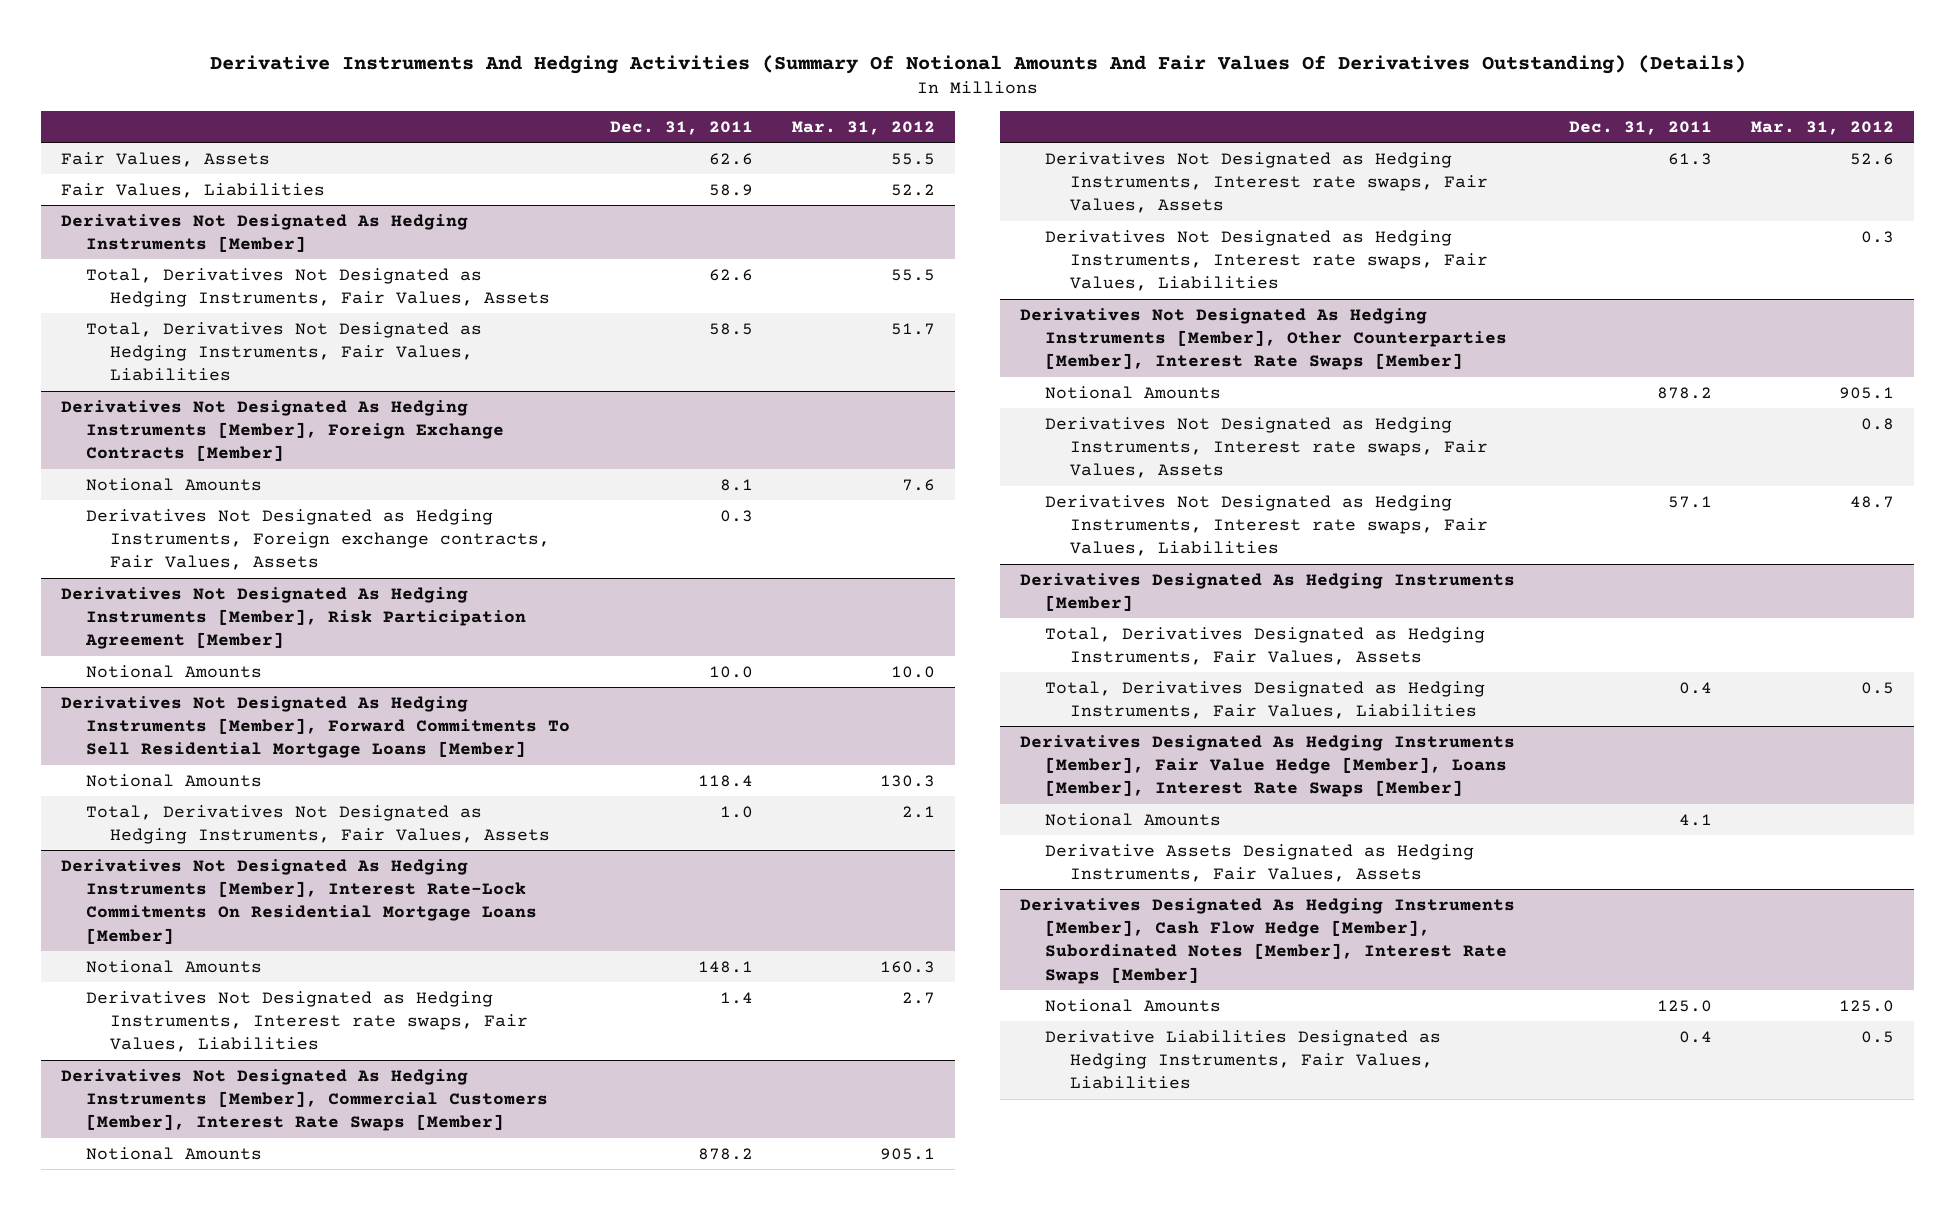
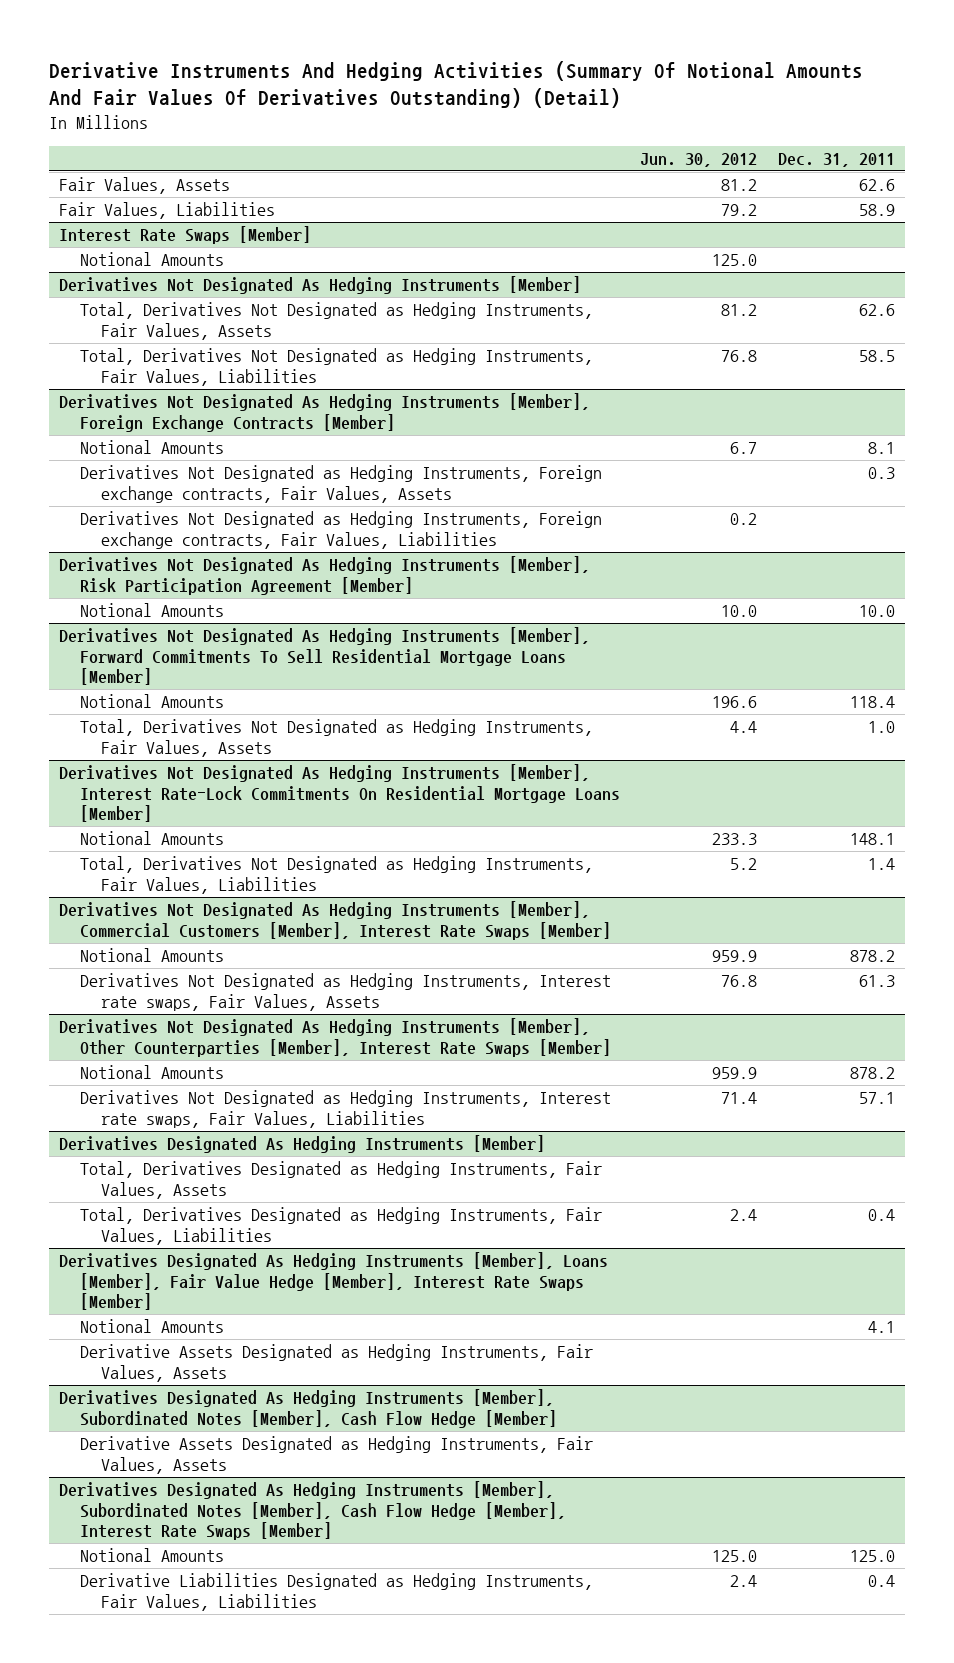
- Derivative Instruments And Hedging Activities (Summary Of Notional Amounts And Fair Values Of Derivatives Outstanding) (Details)
+ Derivative Instruments And Hedging Activities (Summary Of Notional Amounts And Fair Values Of Derivatives Outstanding) (Detail)
- | Dec. 31, 2011 | Mar. 31, 2012
+ | Jun. 30, 2012 | Dec. 31, 2011
+ Interest Rate Swaps [Member]
+ Notional Amounts | 125.0 |
@ Derivatives Not Designated As Hedging Instruments [Member], Foreign Exchange Contracts [Member]
+ Derivatives Not Designated as Hedging Instruments, Foreign exchange contracts, Fair Values, Liabilities | 0.2 |
@ Derivatives Not Designated As Hedging Instruments [Member], Interest Rate-Lock Commitments On Residential Mortgage Loans [Member]
- Derivatives Not Designated as Hedging Instruments, Interest rate swaps, Fair Values, Liabilities | 1.4 | 2.7
+ Total, Derivatives Not Designated as Hedging Instruments, Fair Values, Liabilities | 5.2 | 1.4
@ Derivatives Not Designated As Hedging Instruments [Member], Commercial Customers [Member], Interest Rate Swaps [Member]
- Derivatives Not Designated as Hedging Instruments, Interest rate swaps, Fair Values, Liabilities | | 0.3
@ Derivatives Not Designated As Hedging Instruments [Member], Other Counterparties [Member], Interest Rate Swaps [Member]
- Derivatives Not Designated as Hedging Instruments, Interest rate swaps, Fair Values, Assets | | 0.8
- Derivatives Designated As Hedging Instruments [Member], Fair Value Hedge [Member], Loans [Member], Interest Rate Swaps [Member]
+ Derivatives Designated As Hedging Instruments [Member], Loans [Member], Fair Value Hedge [Member], Interest Rate Swaps [Member]
- Derivatives Designated As Hedging Instruments [Member], Cash Flow Hedge [Member], Subordinated Notes [Member], Interest Rate Swaps [Member]
+ Derivatives Designated As Hedging Instruments [Member], Subordinated Notes [Member], Cash Flow Hedge [Member]
+ Derivative Assets Designated as Hedging Instruments, Fair Values, Assets
+ Derivatives Designated As Hedging Instruments [Member], Subordinated Notes [Member], Cash Flow Hedge [Member], Interest Rate Swaps [Member]

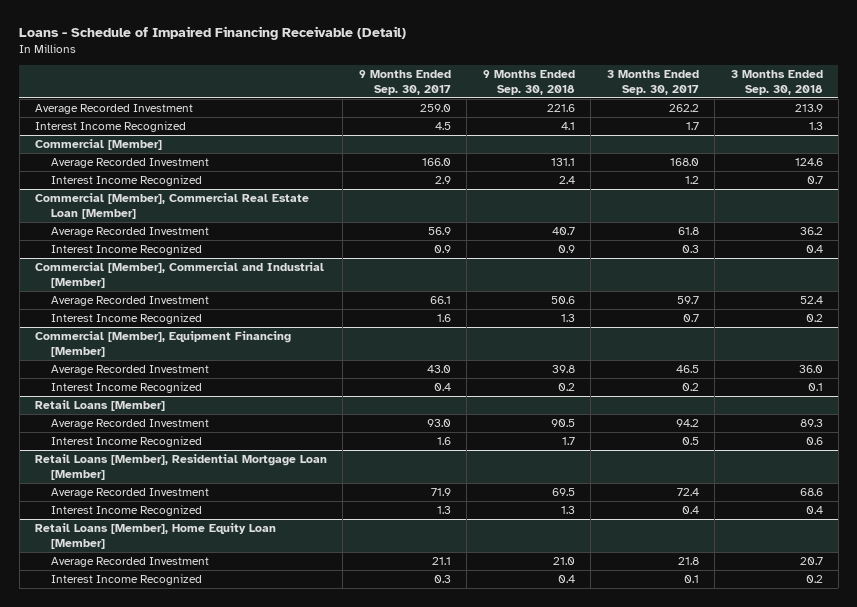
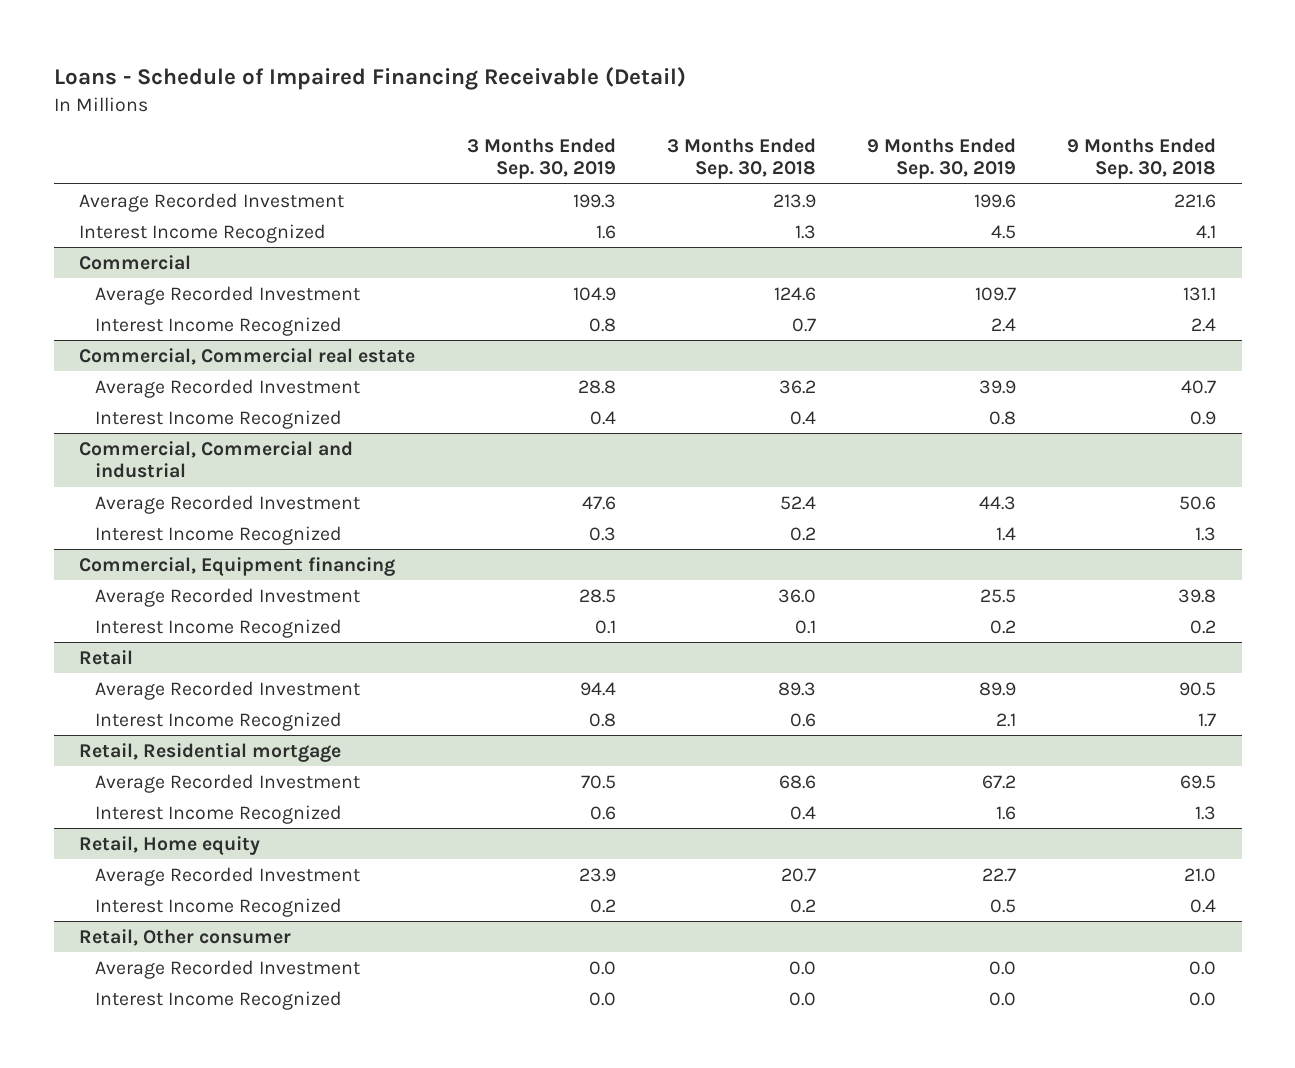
- | 9 Months Ended Sep. 30, 2017 | 9 Months Ended Sep. 30, 2018 | 3 Months Ended Sep. 30, 2017 | 3 Months Ended Sep. 30, 2018
+ | 3 Months Ended Sep. 30, 2019 | 3 Months Ended Sep. 30, 2018 | 9 Months Ended Sep. 30, 2019 | 9 Months Ended Sep. 30, 2018
- Commercial [Member]
+ Commercial
- Commercial [Member], Commercial Real Estate Loan [Member]
+ Commercial, Commercial real estate
- Commercial [Member], Commercial and Industrial [Member]
+ Commercial, Commercial and industrial
- Commercial [Member], Equipment Financing [Member]
+ Commercial, Equipment financing
- Retail Loans [Member]
+ Retail
- Retail Loans [Member], Residential Mortgage Loan [Member]
+ Retail, Residential mortgage
- Retail Loans [Member], Home Equity Loan [Member]
+ Retail, Home equity
+ Retail, Other consumer
+ Average Recorded Investment | 0.0 | 0.0 | 0.0 | 0.0
+ Interest Income Recognized | 0.0 | 0.0 | 0.0 | 0.0

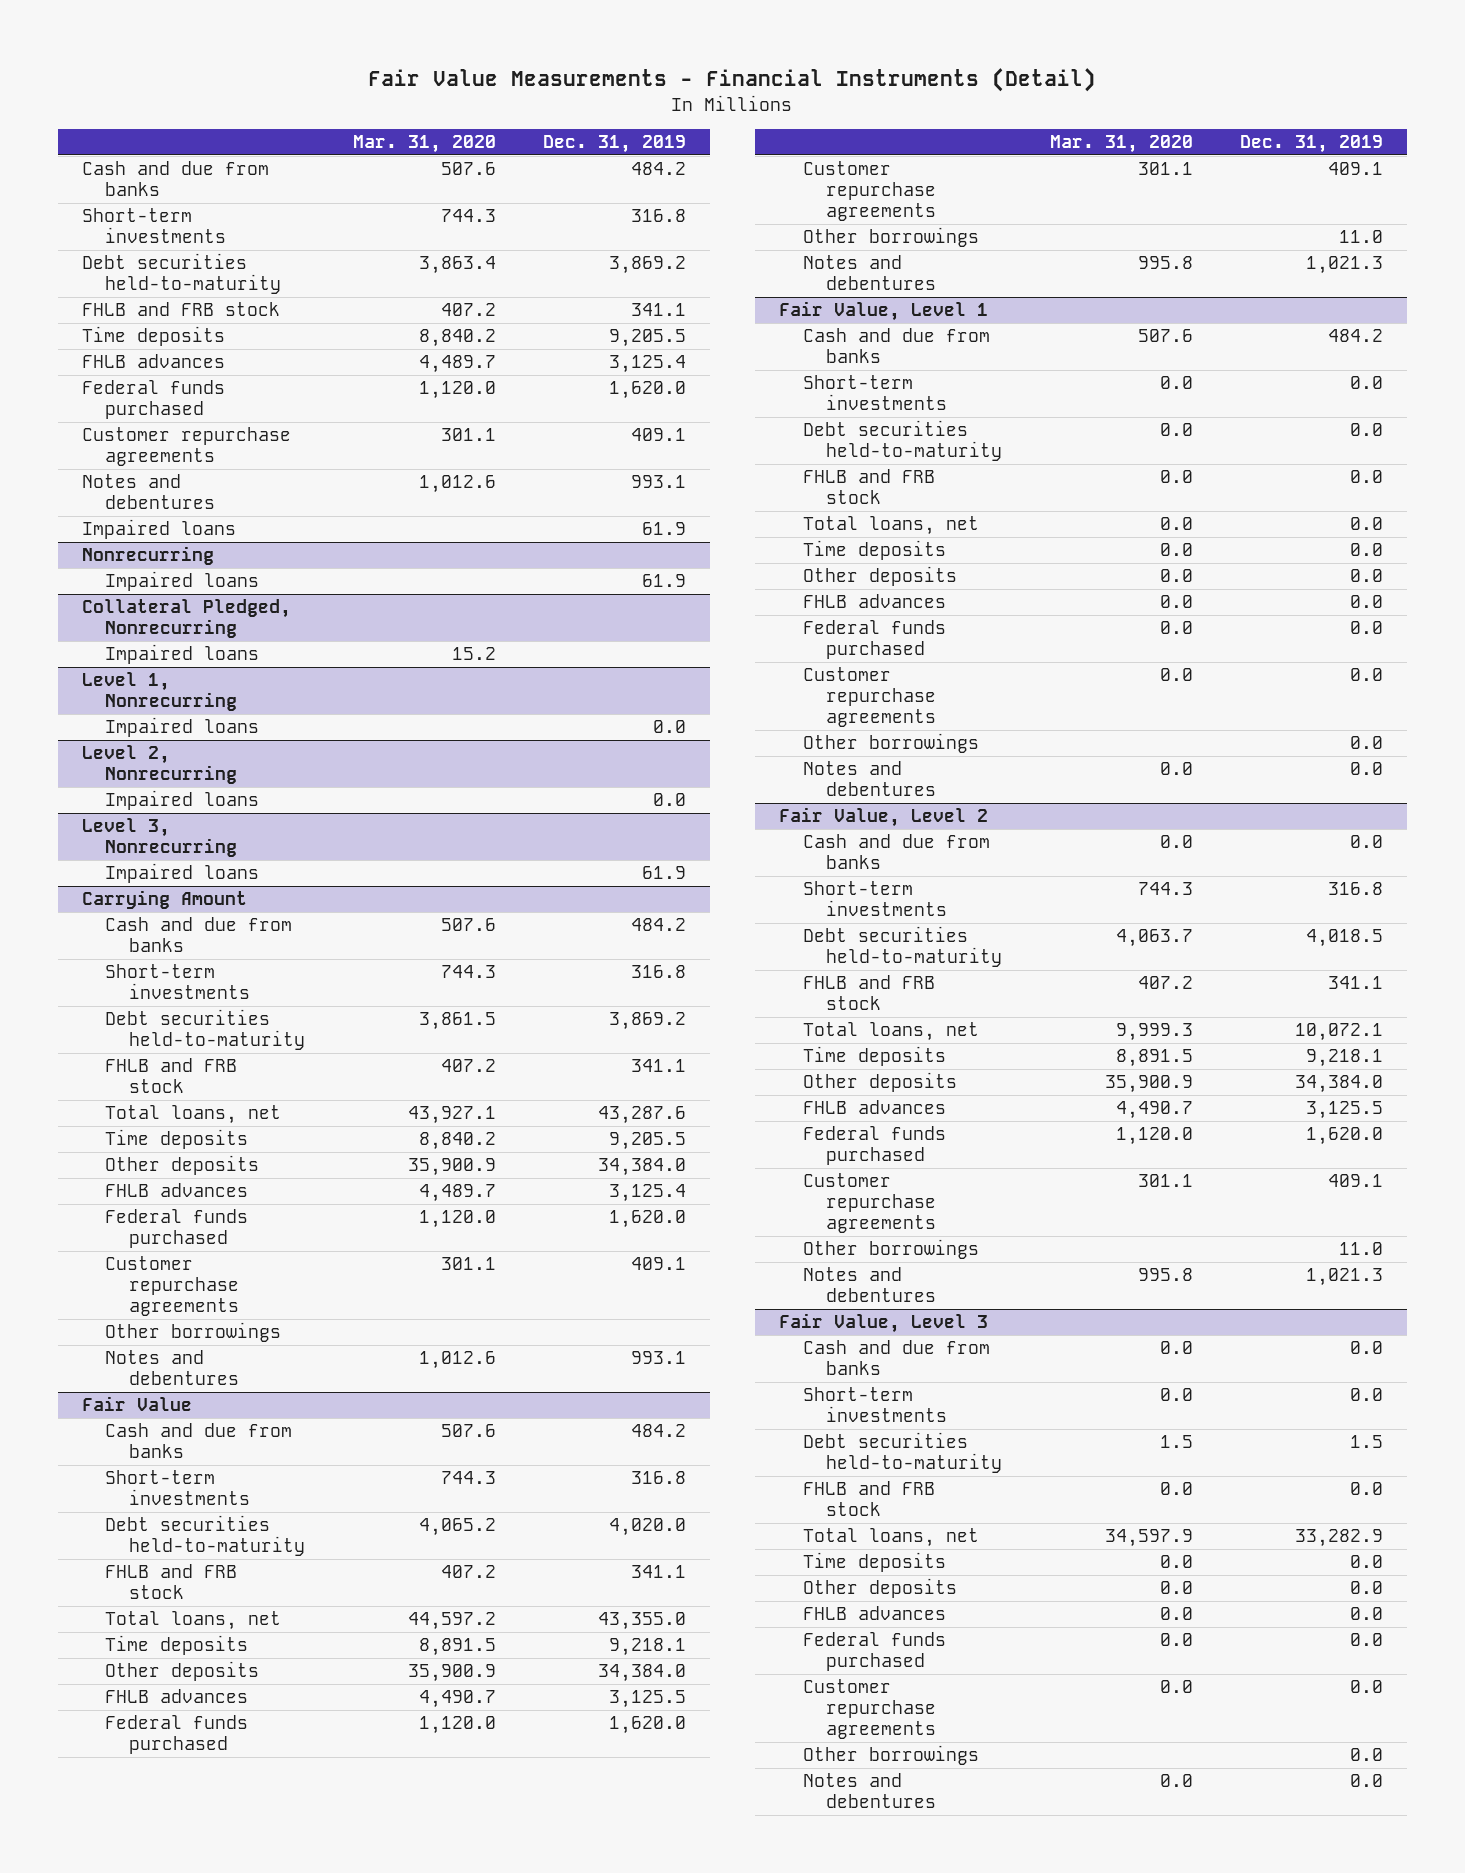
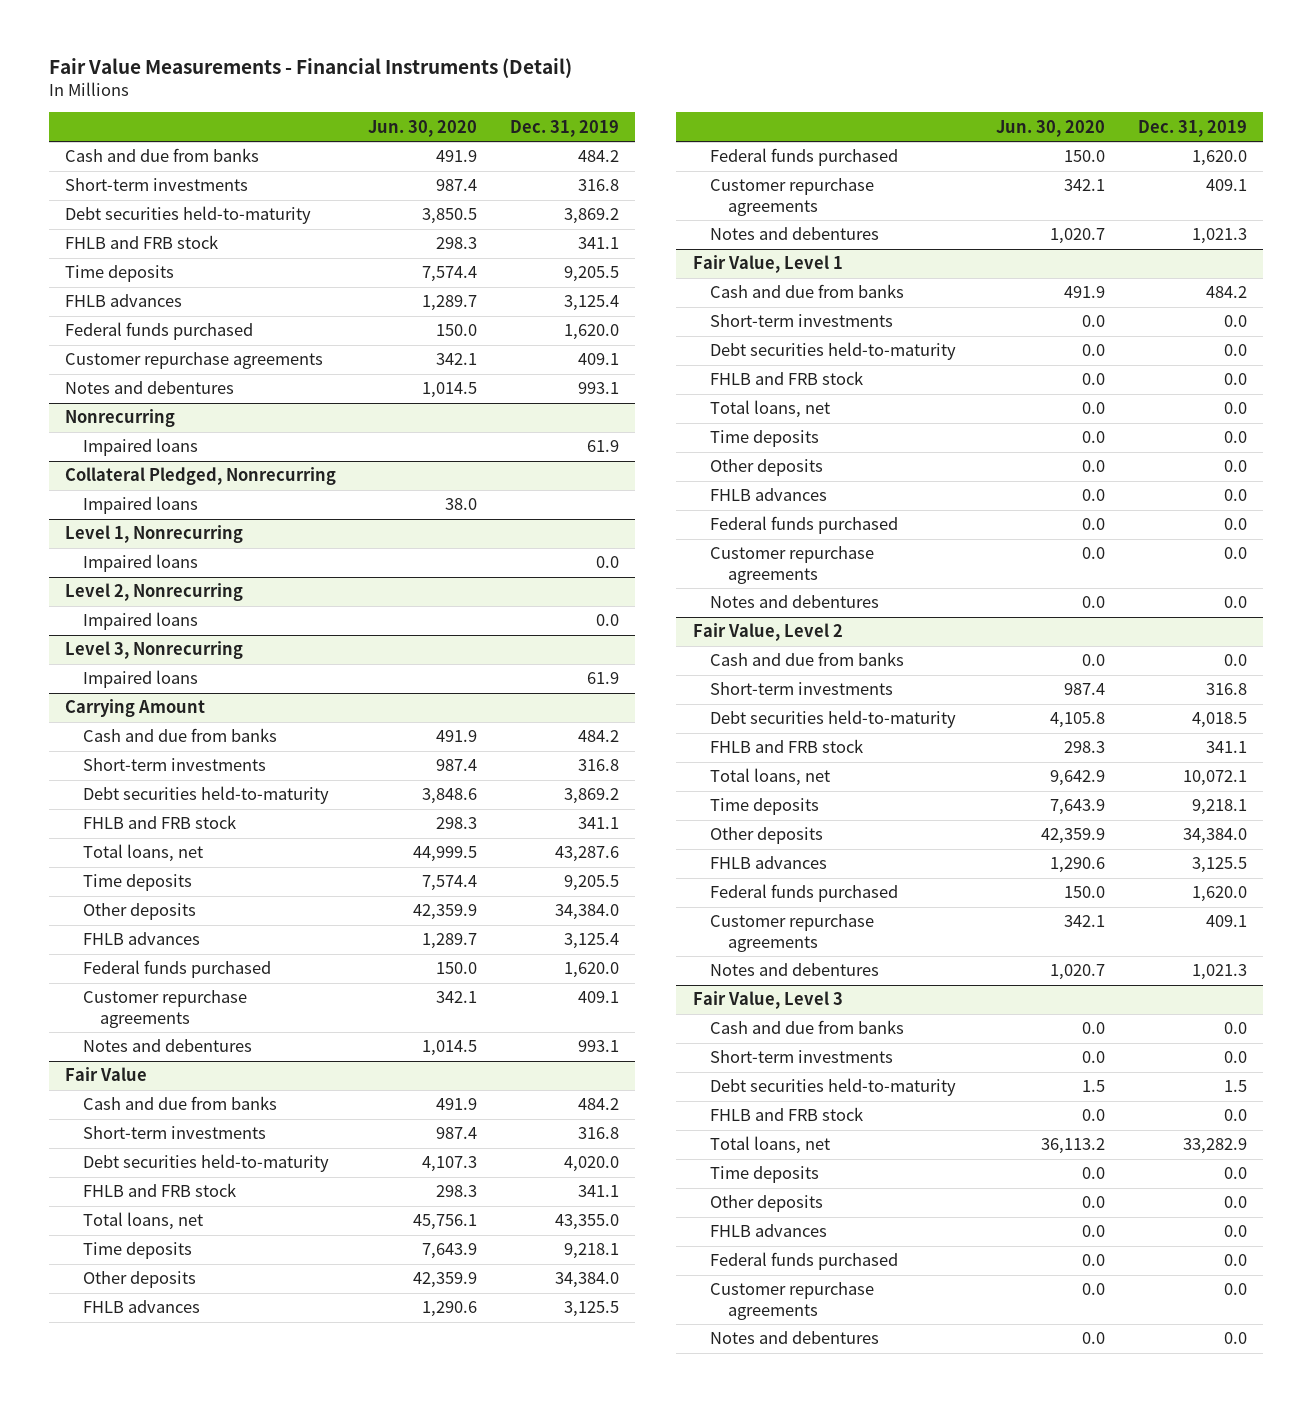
- | Mar. 31, 2020 | Dec. 31, 2019
+ | Jun. 30, 2020 | Dec. 31, 2019
- Impaired loans | | 61.9
@ Carrying Amount
- Other borrowings
@ Fair Value
- Other borrowings | | 11.0
@ Fair Value, Level 1
- Other borrowings | | 0.0
@ Fair Value, Level 2
- Other borrowings | | 11.0
@ Fair Value, Level 3
- Other borrowings | | 0.0

